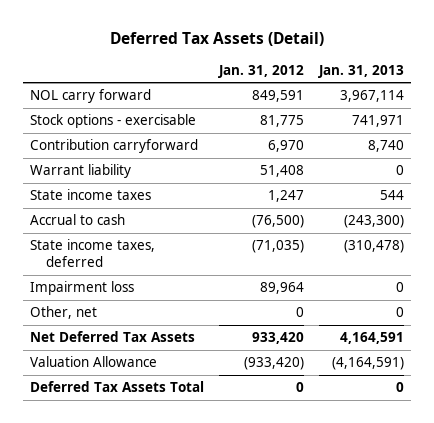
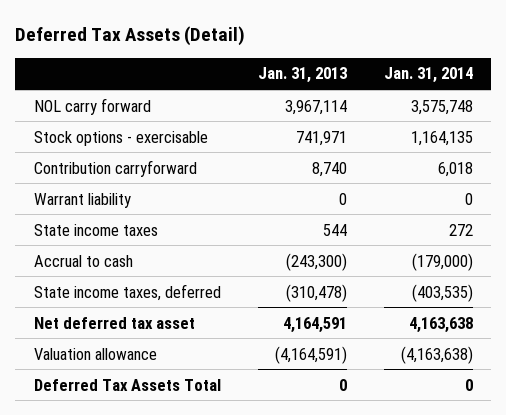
- | Jan. 31, 2012 | Jan. 31, 2013
+ | Jan. 31, 2013 | Jan. 31, 2014
- Impairment loss | 89,964 | 0
- Other, net | 0 | 0
- Net Deferred Tax Assets | 933,420 | 4,164,591
- Valuation Allowance | (933,420) | (4,164,591)
+ Net deferred tax asset | 4,164,591 | 4,163,638
+ Valuation allowance | (4,164,591) | (4,163,638)

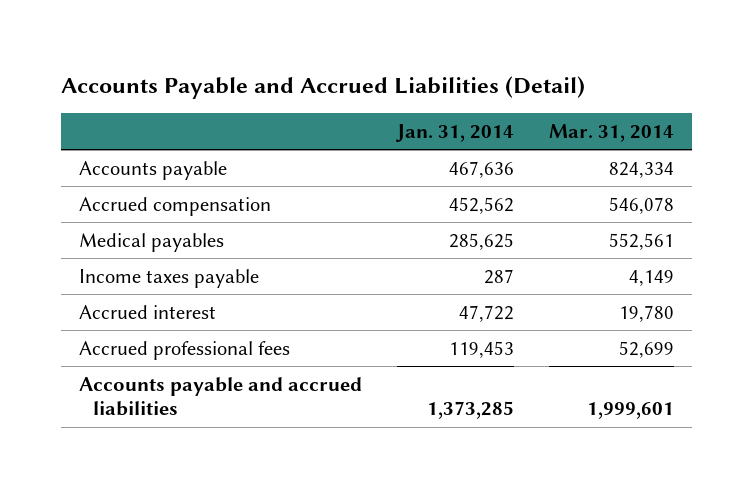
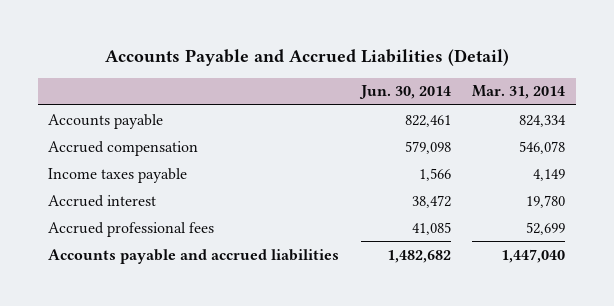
- | Jan. 31, 2014 | Mar. 31, 2014
+ | Jun. 30, 2014 | Mar. 31, 2014
- Medical payables | 285,625 | 552,561
- Accounts payable and accrued liabilities | 1,373,285 | 1,999,601
+ Accounts payable and accrued liabilities | 1,482,682 | 1,447,040

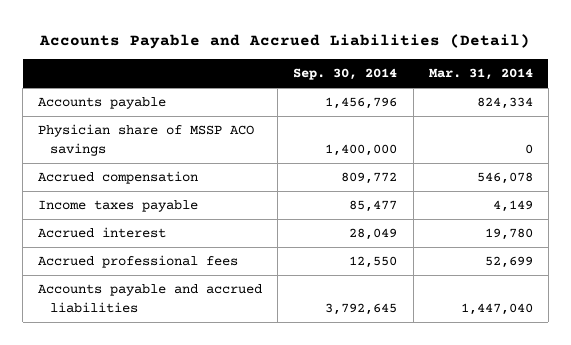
- | Jun. 30, 2014 | Mar. 31, 2014
+ | Sep. 30, 2014 | Mar. 31, 2014
+ Physician share of MSSP ACO savings | 1,400,000 | 0

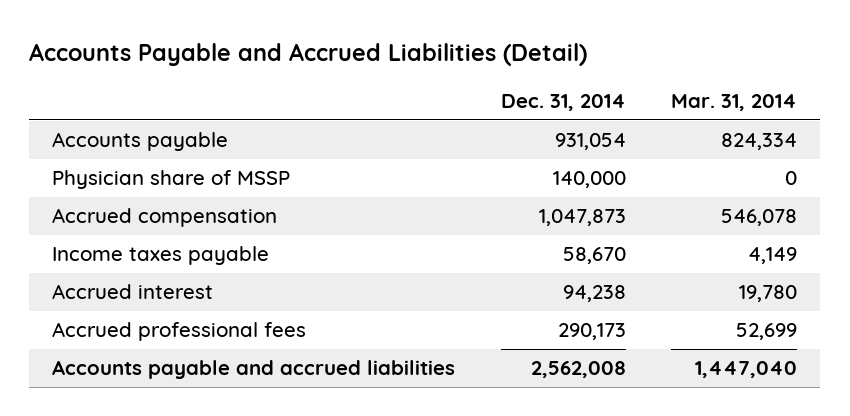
- | Sep. 30, 2014 | Mar. 31, 2014
+ | Dec. 31, 2014 | Mar. 31, 2014
- Physician share of MSSP ACO savings | 1,400,000 | 0
+ Physician share of MSSP | 140,000 | 0

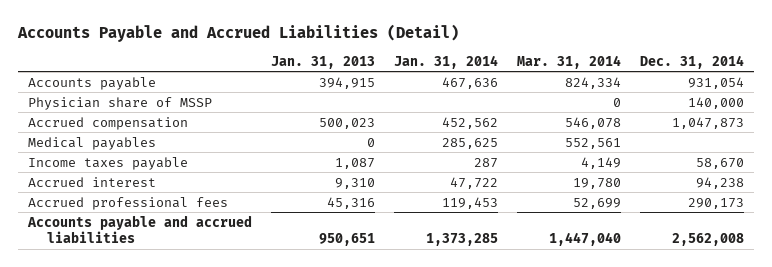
- | Dec. 31, 2014 | Mar. 31, 2014
+ | Jan. 31, 2013 | Jan. 31, 2014 | Mar. 31, 2014 | Dec. 31, 2014
+ Medical payables | 0 | 285,625 | 552,561 |

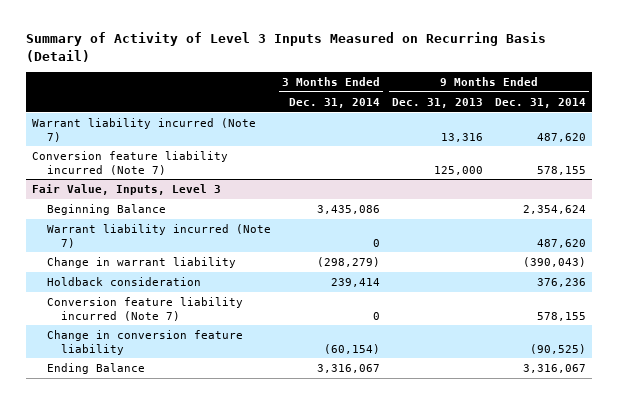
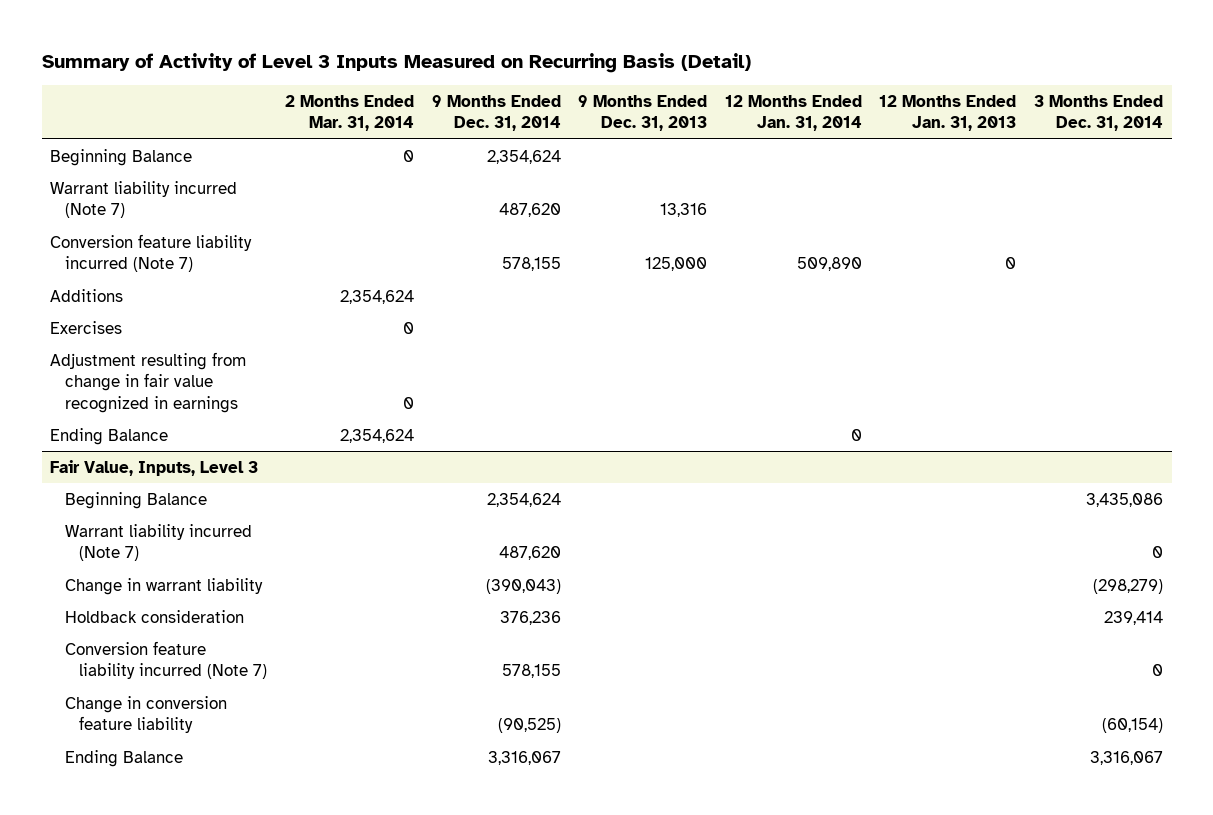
- | 3 Months Ended Dec. 31, 2014 | 9 Months Ended Dec. 31, 2013 | 9 Months Ended Dec. 31, 2014
+ | 2 Months Ended Mar. 31, 2014 | 9 Months Ended Dec. 31, 2014 | 9 Months Ended Dec. 31, 2013 | 12 Months Ended Jan. 31, 2014 | 12 Months Ended Jan. 31, 2013 | 3 Months Ended Dec. 31, 2014
+ Beginning Balance | 0 | 2,354,624 | | | |
+ Additions | 2,354,624 | | | | |
+ Exercises | 0 | | | | |
+ Adjustment resulting from change in fair value recognized in earnings | 0 | | | | |
+ Ending Balance | 2,354,624 | | | 0 | |

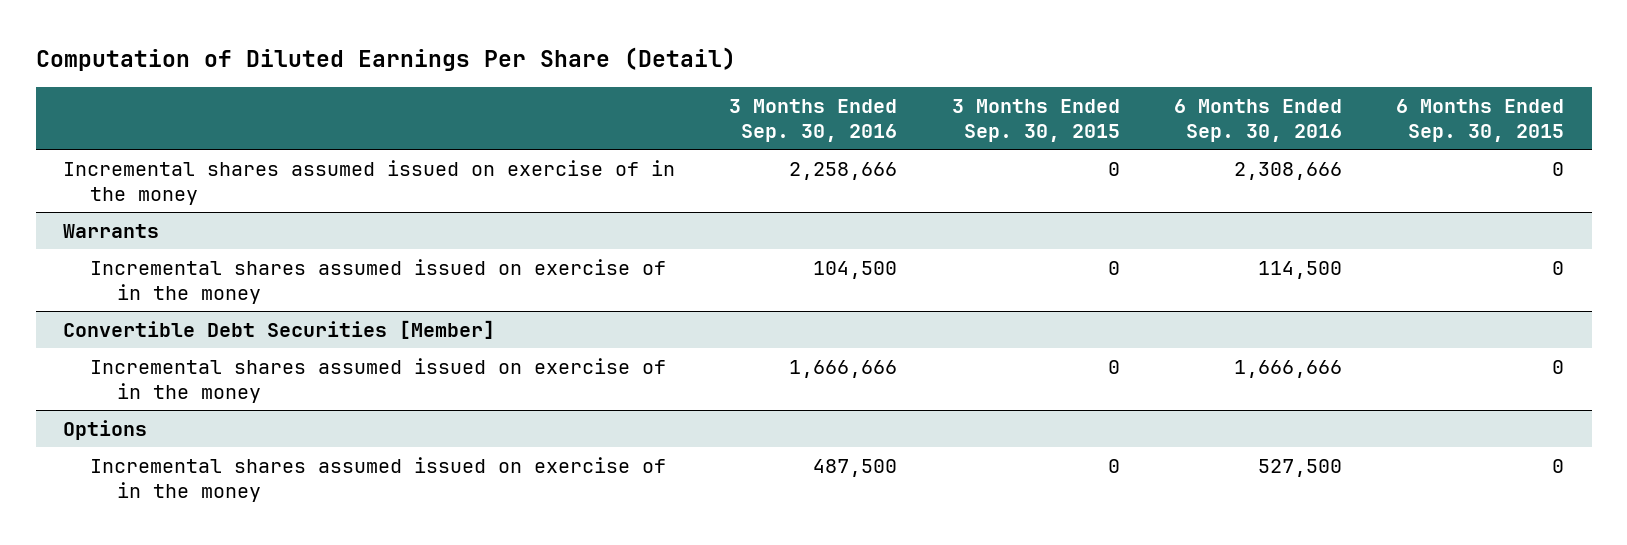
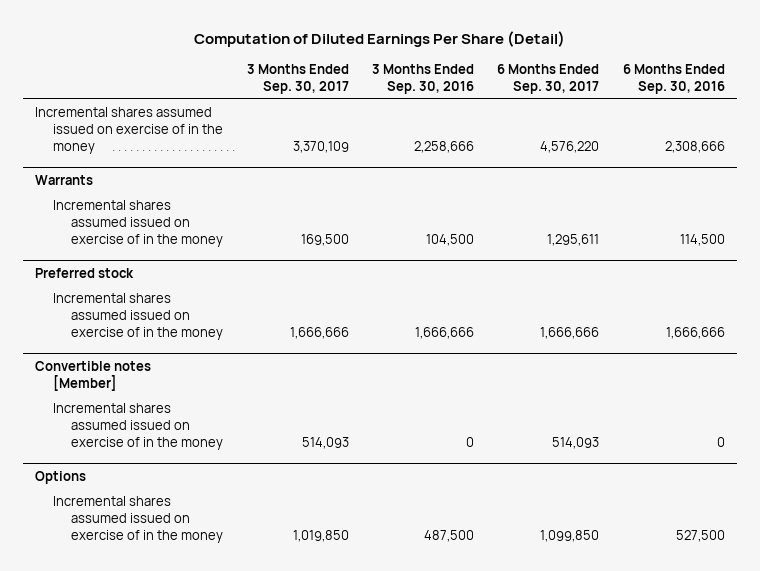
- | 3 Months Ended Sep. 30, 2016 | 3 Months Ended Sep. 30, 2015 | 6 Months Ended Sep. 30, 2016 | 6 Months Ended Sep. 30, 2015
+ | 3 Months Ended Sep. 30, 2017 | 3 Months Ended Sep. 30, 2016 | 6 Months Ended Sep. 30, 2017 | 6 Months Ended Sep. 30, 2016
- Convertible Debt Securities [Member]
+ Preferred stock
+ Convertible notes [Member]
+ Incremental shares assumed issued on exercise of in the money | 514,093 | 0 | 514,093 | 0

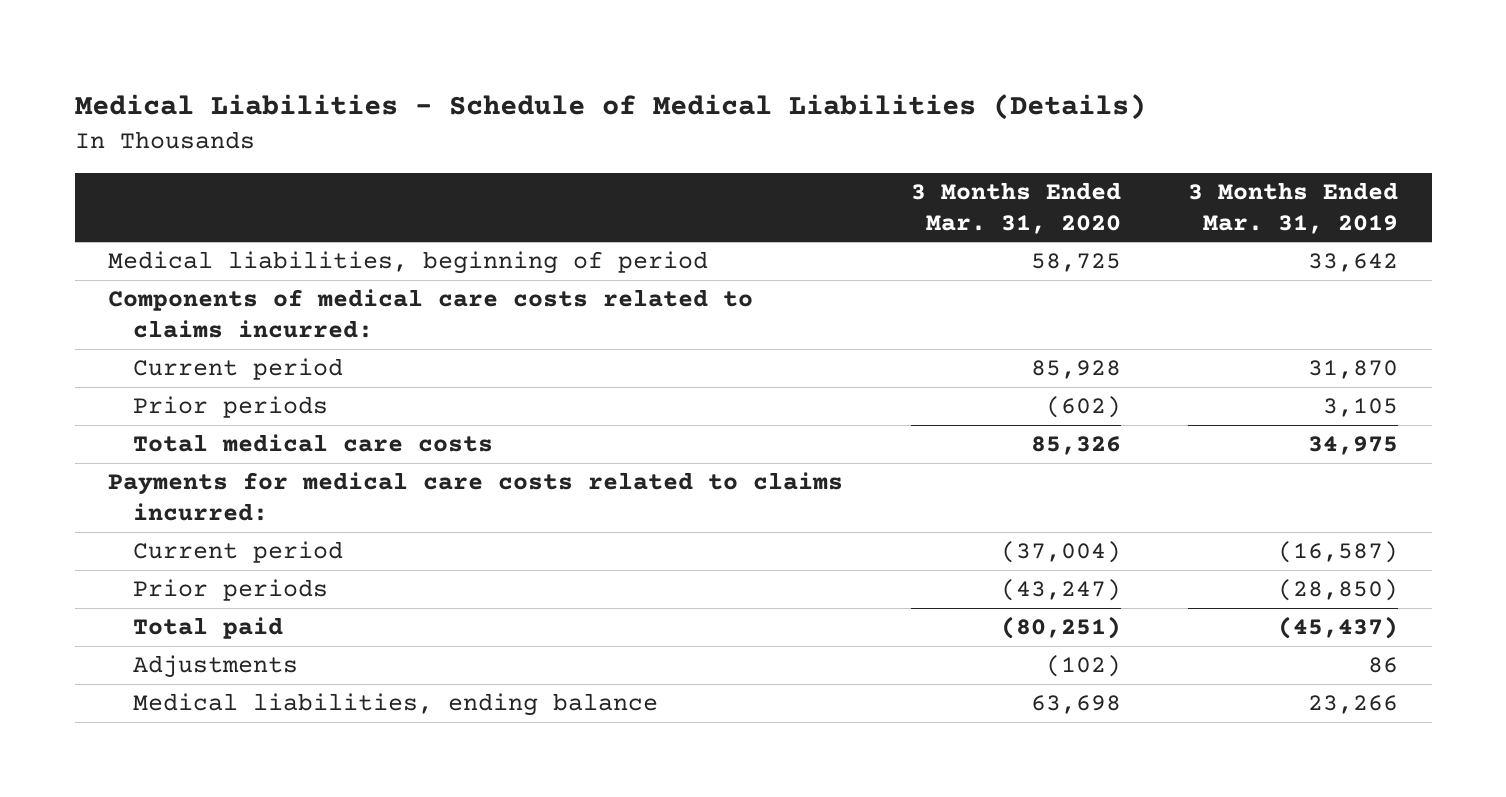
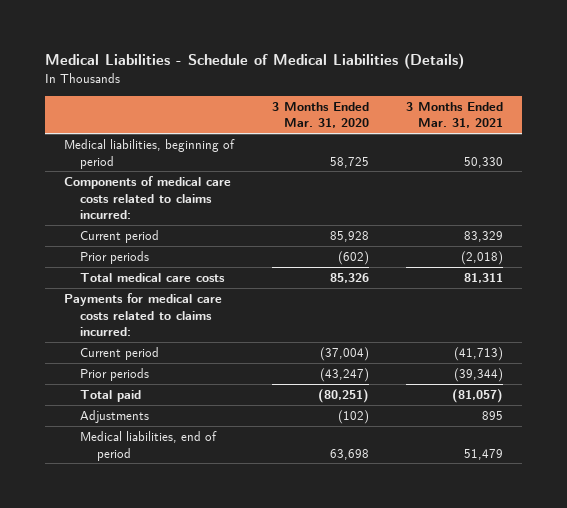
- | 3 Months Ended Mar. 31, 2020 | 3 Months Ended Mar. 31, 2019
+ | 3 Months Ended Mar. 31, 2020 | 3 Months Ended Mar. 31, 2021
- Medical liabilities, ending balance | 63,698 | 23,266
+ Medical liabilities, end of period | 63,698 | 51,479

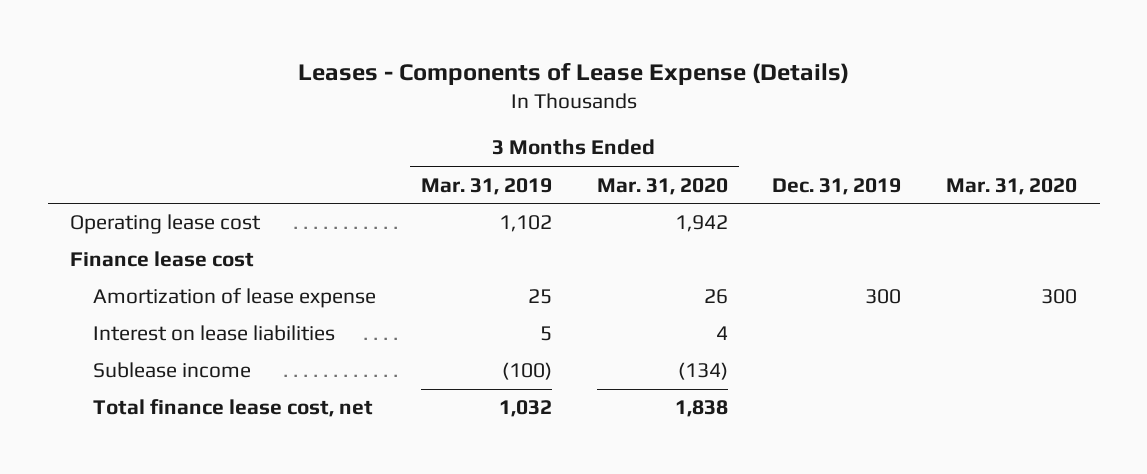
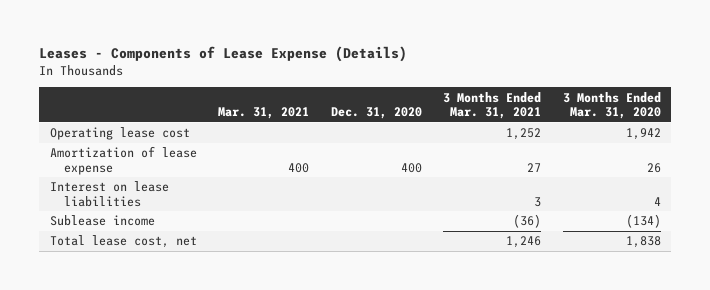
- | 3 Months Ended Mar. 31, 2019 | 3 Months Ended Mar. 31, 2020 | Dec. 31, 2019 | Mar. 31, 2020
+ | Mar. 31, 2021 | Dec. 31, 2020 | 3 Months Ended Mar. 31, 2021 | 3 Months Ended Mar. 31, 2020
- Finance lease cost
- Total finance lease cost, net | 1,032 | 1,838 | |
+ Total lease cost, net | | | 1,246 | 1,838

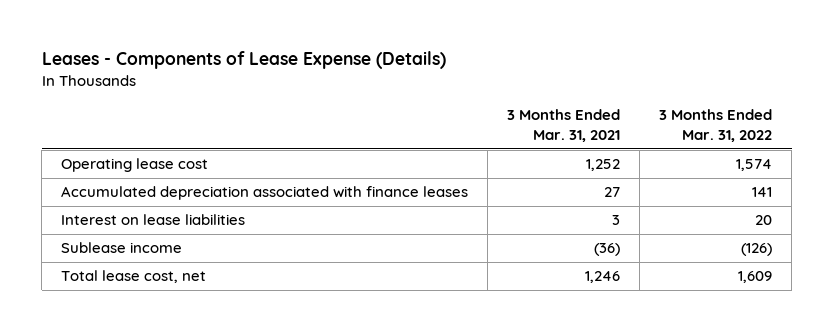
- | Mar. 31, 2021 | Dec. 31, 2020 | 3 Months Ended Mar. 31, 2021 | 3 Months Ended Mar. 31, 2020
+ | 3 Months Ended Mar. 31, 2021 | 3 Months Ended Mar. 31, 2022
- Amortization of lease expense | 400 | 400 | 27 | 26
+ Accumulated depreciation associated with finance leases | 27 | 141

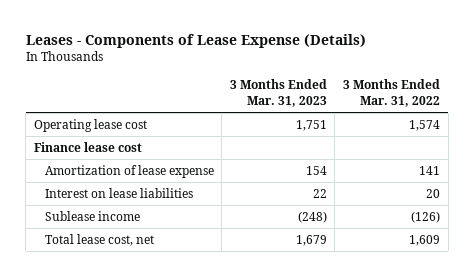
- | 3 Months Ended Mar. 31, 2021 | 3 Months Ended Mar. 31, 2022
+ | 3 Months Ended Mar. 31, 2023 | 3 Months Ended Mar. 31, 2022
- Accumulated depreciation associated with finance leases | 27 | 141
+ Finance lease cost
+ Amortization of lease expense | 154 | 141

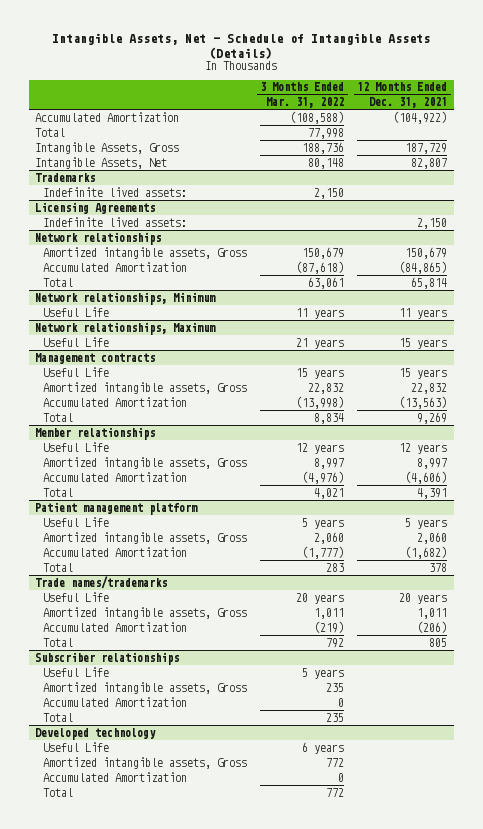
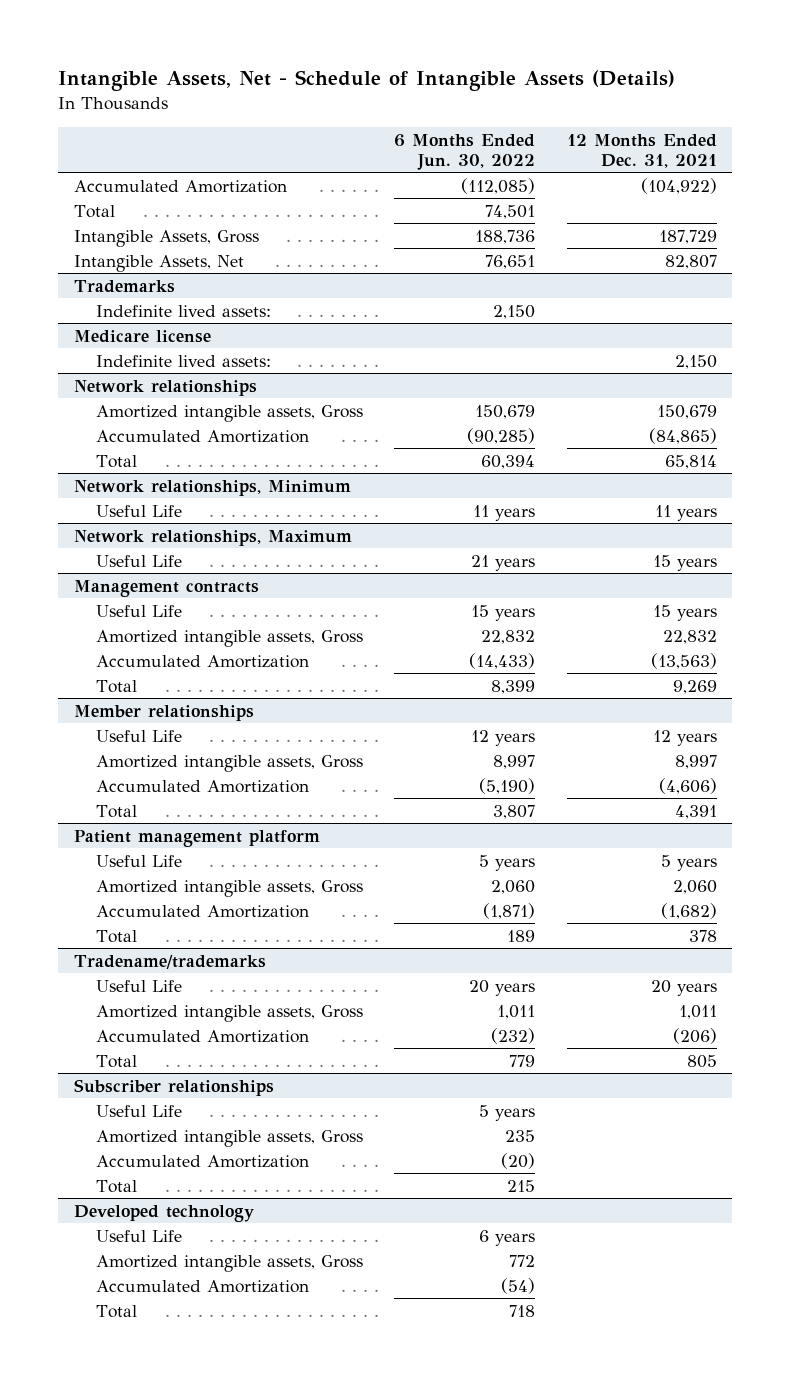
- | 3 Months Ended Mar. 31, 2022 | 12 Months Ended Dec. 31, 2021
+ | 6 Months Ended Jun. 30, 2022 | 12 Months Ended Dec. 31, 2021
- Licensing Agreements
+ Medicare license
- Trade names/trademarks
+ Tradename/trademarks

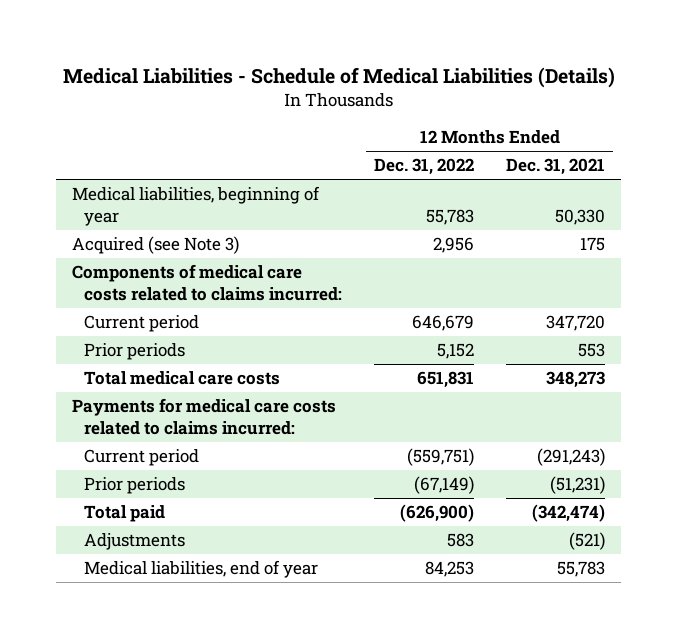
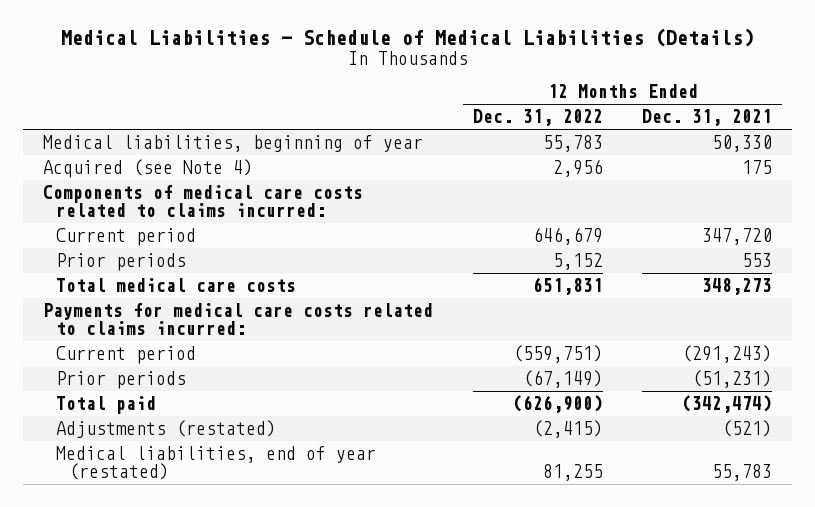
- Acquired (see Note 3) | 2,956 | 175
+ Acquired (see Note 4) | 2,956 | 175
- Adjustments | 583 | (521)
- Medical liabilities, end of year | 84,253 | 55,783
+ Adjustments (restated) | (2,415) | (521)
+ Medical liabilities, end of year (restated) | 81,255 | 55,783

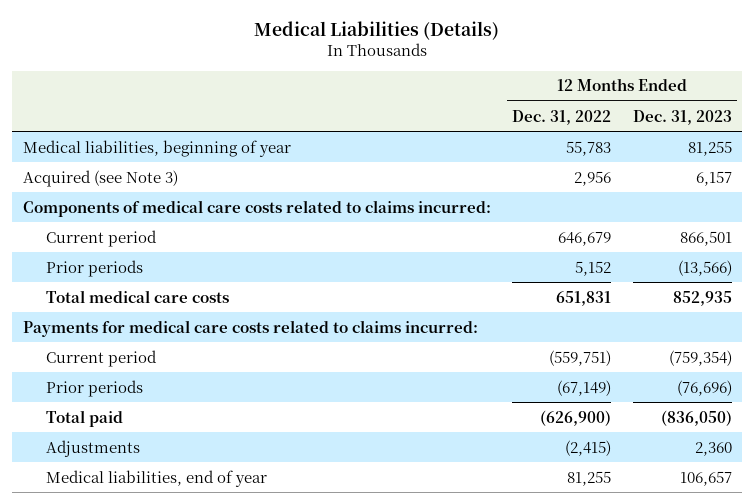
- Medical Liabilities - Schedule of Medical Liabilities (Details)
+ Medical Liabilities (Details)
- | 12 Months Ended Dec. 31, 2022 | 12 Months Ended Dec. 31, 2021
+ | 12 Months Ended Dec. 31, 2022 | 12 Months Ended Dec. 31, 2023
- Acquired (see Note 4) | 2,956 | 175
+ Acquired (see Note 3) | 2,956 | 6,157
- Adjustments (restated) | (2,415) | (521)
- Medical liabilities, end of year (restated) | 81,255 | 55,783
+ Adjustments | (2,415) | 2,360
+ Medical liabilities, end of year | 81,255 | 106,657

